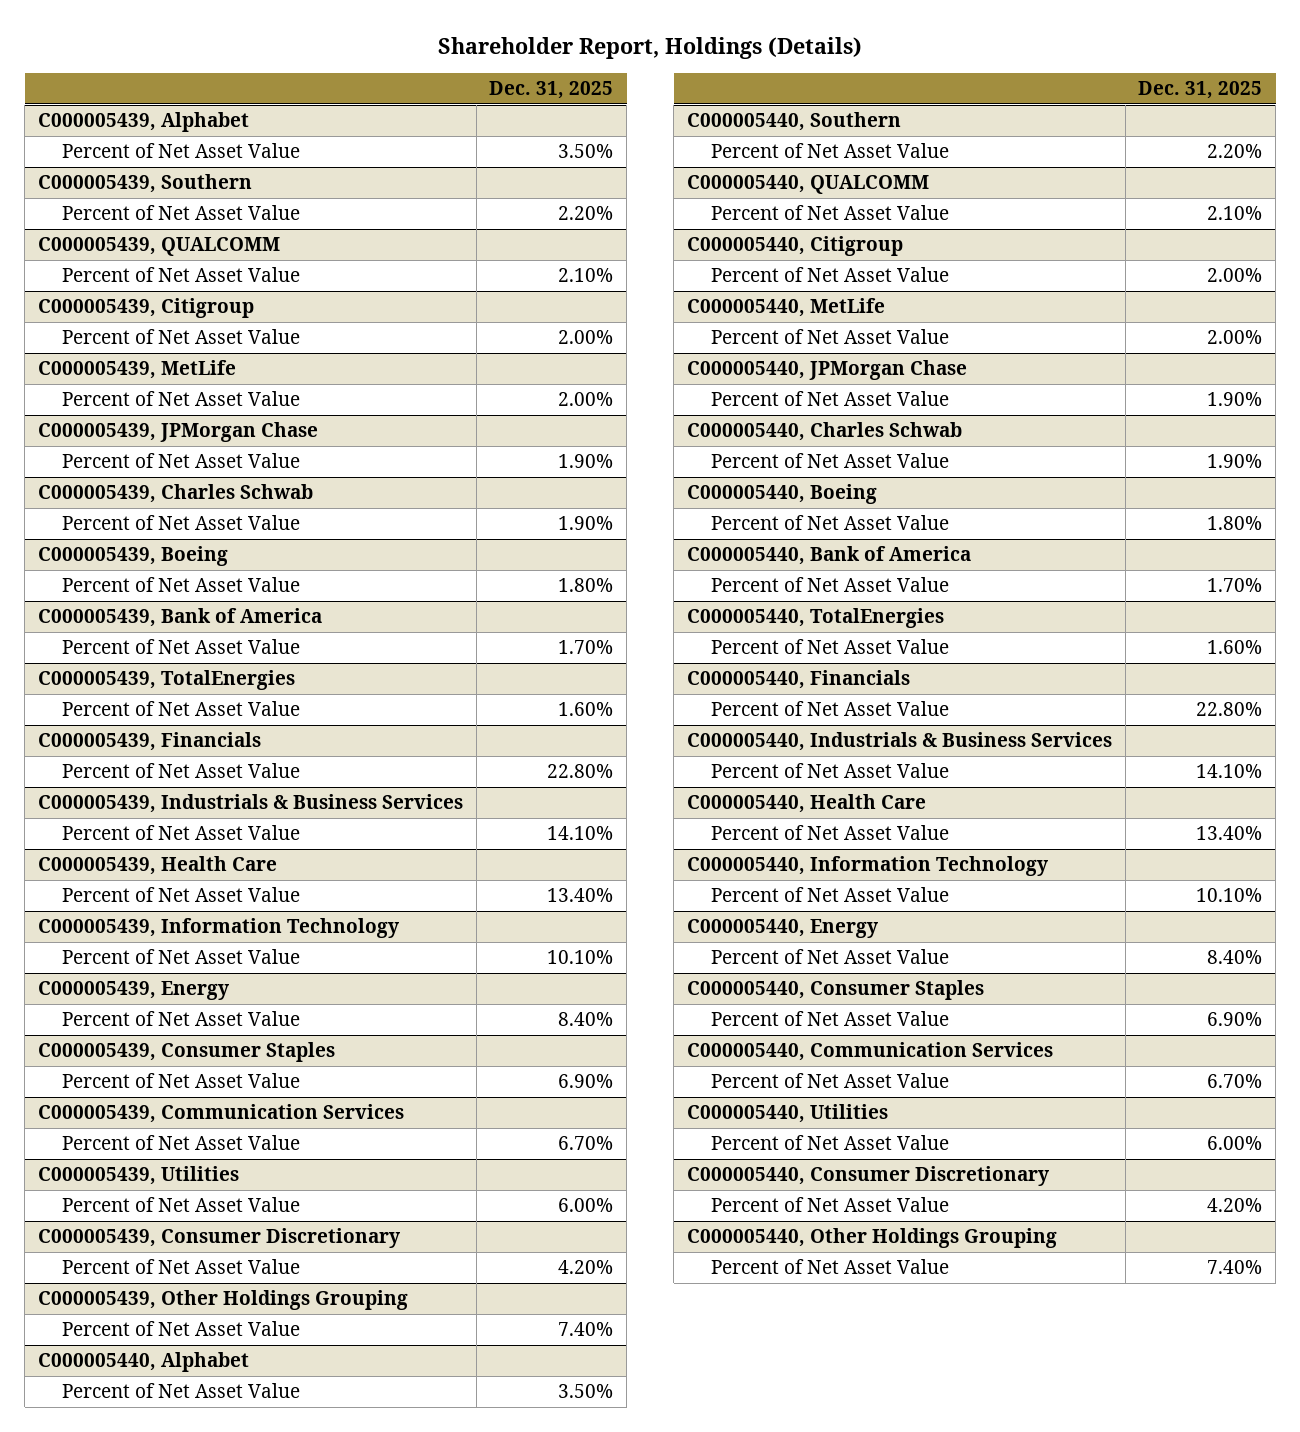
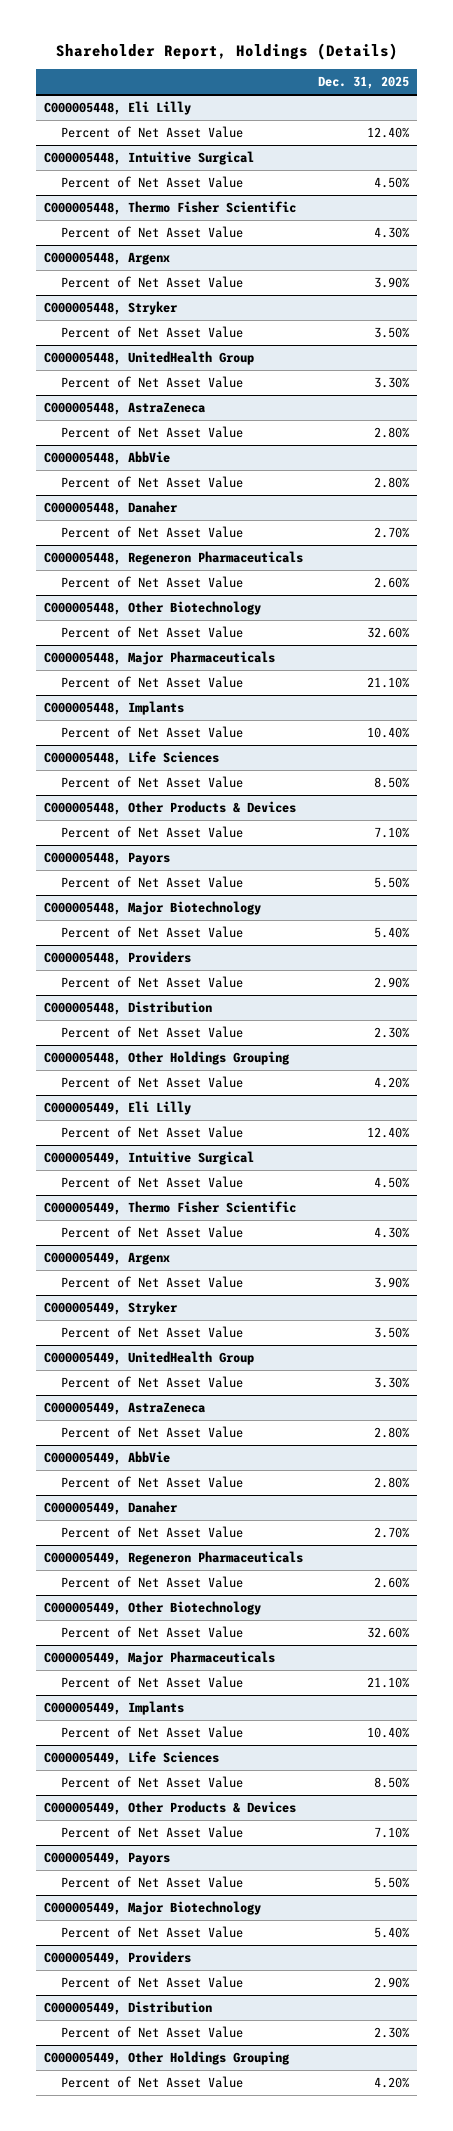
- C000005439, Alphabet
+ C000005448, Eli Lilly
+ Percent of Net Asset Value | 12.40%
+ C000005448, Intuitive Surgical
+ Percent of Net Asset Value | 4.50%
+ C000005448, Thermo Fisher Scientific
+ Percent of Net Asset Value | 4.30%
+ C000005448, Argenx
+ Percent of Net Asset Value | 3.90%
+ C000005448, Stryker
- C000005439, Southern
- Percent of Net Asset Value | 2.20%
- C000005439, QUALCOMM
- Percent of Net Asset Value | 2.10%
- C000005439, Citigroup
- Percent of Net Asset Value | 2.00%
- C000005439, MetLife
- Percent of Net Asset Value | 2.00%
- C000005439, JPMorgan Chase
- Percent of Net Asset Value | 1.90%
- C000005439, Charles Schwab
- Percent of Net Asset Value | 1.90%
- C000005439, Boeing
- Percent of Net Asset Value | 1.80%
- C000005439, Bank of America
- Percent of Net Asset Value | 1.70%
- C000005439, TotalEnergies
- Percent of Net Asset Value | 1.60%
- C000005439, Financials
- Percent of Net Asset Value | 22.80%
- C000005439, Industrials & Business Services
- Percent of Net Asset Value | 14.10%
- C000005439, Health Care
- Percent of Net Asset Value | 13.40%
- C000005439, Information Technology
- Percent of Net Asset Value | 10.10%
- C000005439, Energy
- Percent of Net Asset Value | 8.40%
- C000005439, Consumer Staples
- Percent of Net Asset Value | 6.90%
- C000005439, Communication Services
- Percent of Net Asset Value | 6.70%
- C000005439, Utilities
- Percent of Net Asset Value | 6.00%
- C000005439, Consumer Discretionary
+ C000005448, UnitedHealth Group
+ Percent of Net Asset Value | 3.30%
+ C000005448, AstraZeneca
+ Percent of Net Asset Value | 2.80%
+ C000005448, AbbVie
+ Percent of Net Asset Value | 2.80%
+ C000005448, Danaher
+ Percent of Net Asset Value | 2.70%
+ C000005448, Regeneron Pharmaceuticals
+ Percent of Net Asset Value | 2.60%
+ C000005448, Other Biotechnology
+ Percent of Net Asset Value | 32.60%
+ C000005448, Major Pharmaceuticals
+ Percent of Net Asset Value | 21.10%
+ C000005448, Implants
+ Percent of Net Asset Value | 10.40%
+ C000005448, Life Sciences
+ Percent of Net Asset Value | 8.50%
+ C000005448, Other Products & Devices
+ Percent of Net Asset Value | 7.10%
+ C000005448, Payors
+ Percent of Net Asset Value | 5.50%
+ C000005448, Major Biotechnology
+ Percent of Net Asset Value | 5.40%
+ C000005448, Providers
+ Percent of Net Asset Value | 2.90%
+ C000005448, Distribution
+ Percent of Net Asset Value | 2.30%
+ C000005448, Other Holdings Grouping
- C000005439, Other Holdings Grouping
- Percent of Net Asset Value | 7.40%
- C000005440, Alphabet
+ C000005449, Eli Lilly
+ Percent of Net Asset Value | 12.40%
+ C000005449, Intuitive Surgical
+ Percent of Net Asset Value | 4.50%
+ C000005449, Thermo Fisher Scientific
+ Percent of Net Asset Value | 4.30%
+ C000005449, Argenx
+ Percent of Net Asset Value | 3.90%
+ C000005449, Stryker
- C000005440, Southern
- Percent of Net Asset Value | 2.20%
- C000005440, QUALCOMM
- Percent of Net Asset Value | 2.10%
- C000005440, Citigroup
- Percent of Net Asset Value | 2.00%
- C000005440, MetLife
- Percent of Net Asset Value | 2.00%
- C000005440, JPMorgan Chase
- Percent of Net Asset Value | 1.90%
- C000005440, Charles Schwab
- Percent of Net Asset Value | 1.90%
- C000005440, Boeing
- Percent of Net Asset Value | 1.80%
- C000005440, Bank of America
- Percent of Net Asset Value | 1.70%
- C000005440, TotalEnergies
- Percent of Net Asset Value | 1.60%
- C000005440, Financials
- Percent of Net Asset Value | 22.80%
- C000005440, Industrials & Business Services
- Percent of Net Asset Value | 14.10%
- C000005440, Health Care
- Percent of Net Asset Value | 13.40%
- C000005440, Information Technology
- Percent of Net Asset Value | 10.10%
- C000005440, Energy
- Percent of Net Asset Value | 8.40%
- C000005440, Consumer Staples
- Percent of Net Asset Value | 6.90%
- C000005440, Communication Services
- Percent of Net Asset Value | 6.70%
- C000005440, Utilities
- Percent of Net Asset Value | 6.00%
- C000005440, Consumer Discretionary
+ C000005449, UnitedHealth Group
+ Percent of Net Asset Value | 3.30%
+ C000005449, AstraZeneca
+ Percent of Net Asset Value | 2.80%
+ C000005449, AbbVie
+ Percent of Net Asset Value | 2.80%
+ C000005449, Danaher
+ Percent of Net Asset Value | 2.70%
+ C000005449, Regeneron Pharmaceuticals
+ Percent of Net Asset Value | 2.60%
+ C000005449, Other Biotechnology
+ Percent of Net Asset Value | 32.60%
+ C000005449, Major Pharmaceuticals
+ Percent of Net Asset Value | 21.10%
+ C000005449, Implants
+ Percent of Net Asset Value | 10.40%
+ C000005449, Life Sciences
+ Percent of Net Asset Value | 8.50%
+ C000005449, Other Products & Devices
+ Percent of Net Asset Value | 7.10%
+ C000005449, Payors
+ Percent of Net Asset Value | 5.50%
+ C000005449, Major Biotechnology
+ Percent of Net Asset Value | 5.40%
+ C000005449, Providers
+ Percent of Net Asset Value | 2.90%
+ C000005449, Distribution
+ Percent of Net Asset Value | 2.30%
+ C000005449, Other Holdings Grouping
- C000005440, Other Holdings Grouping
- Percent of Net Asset Value | 7.40%

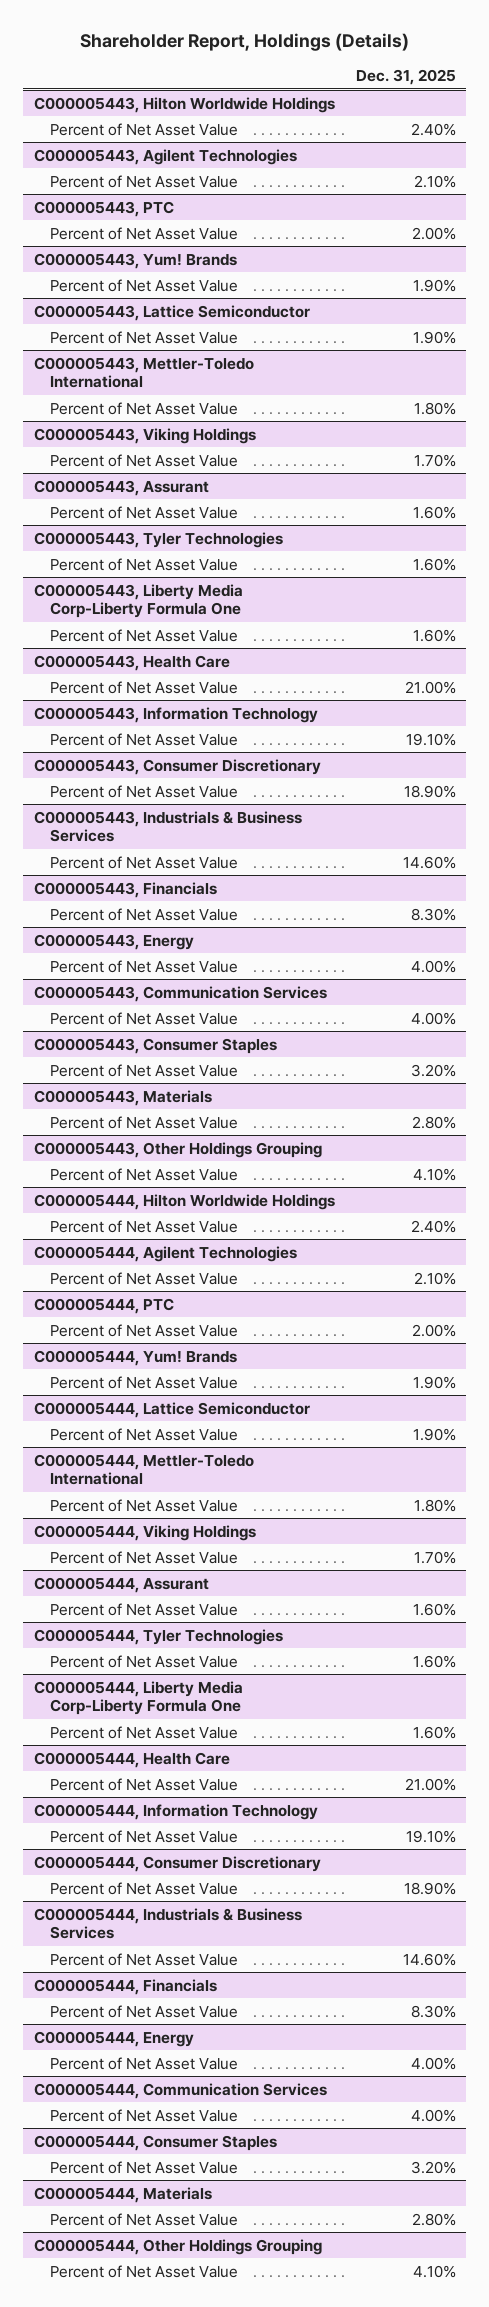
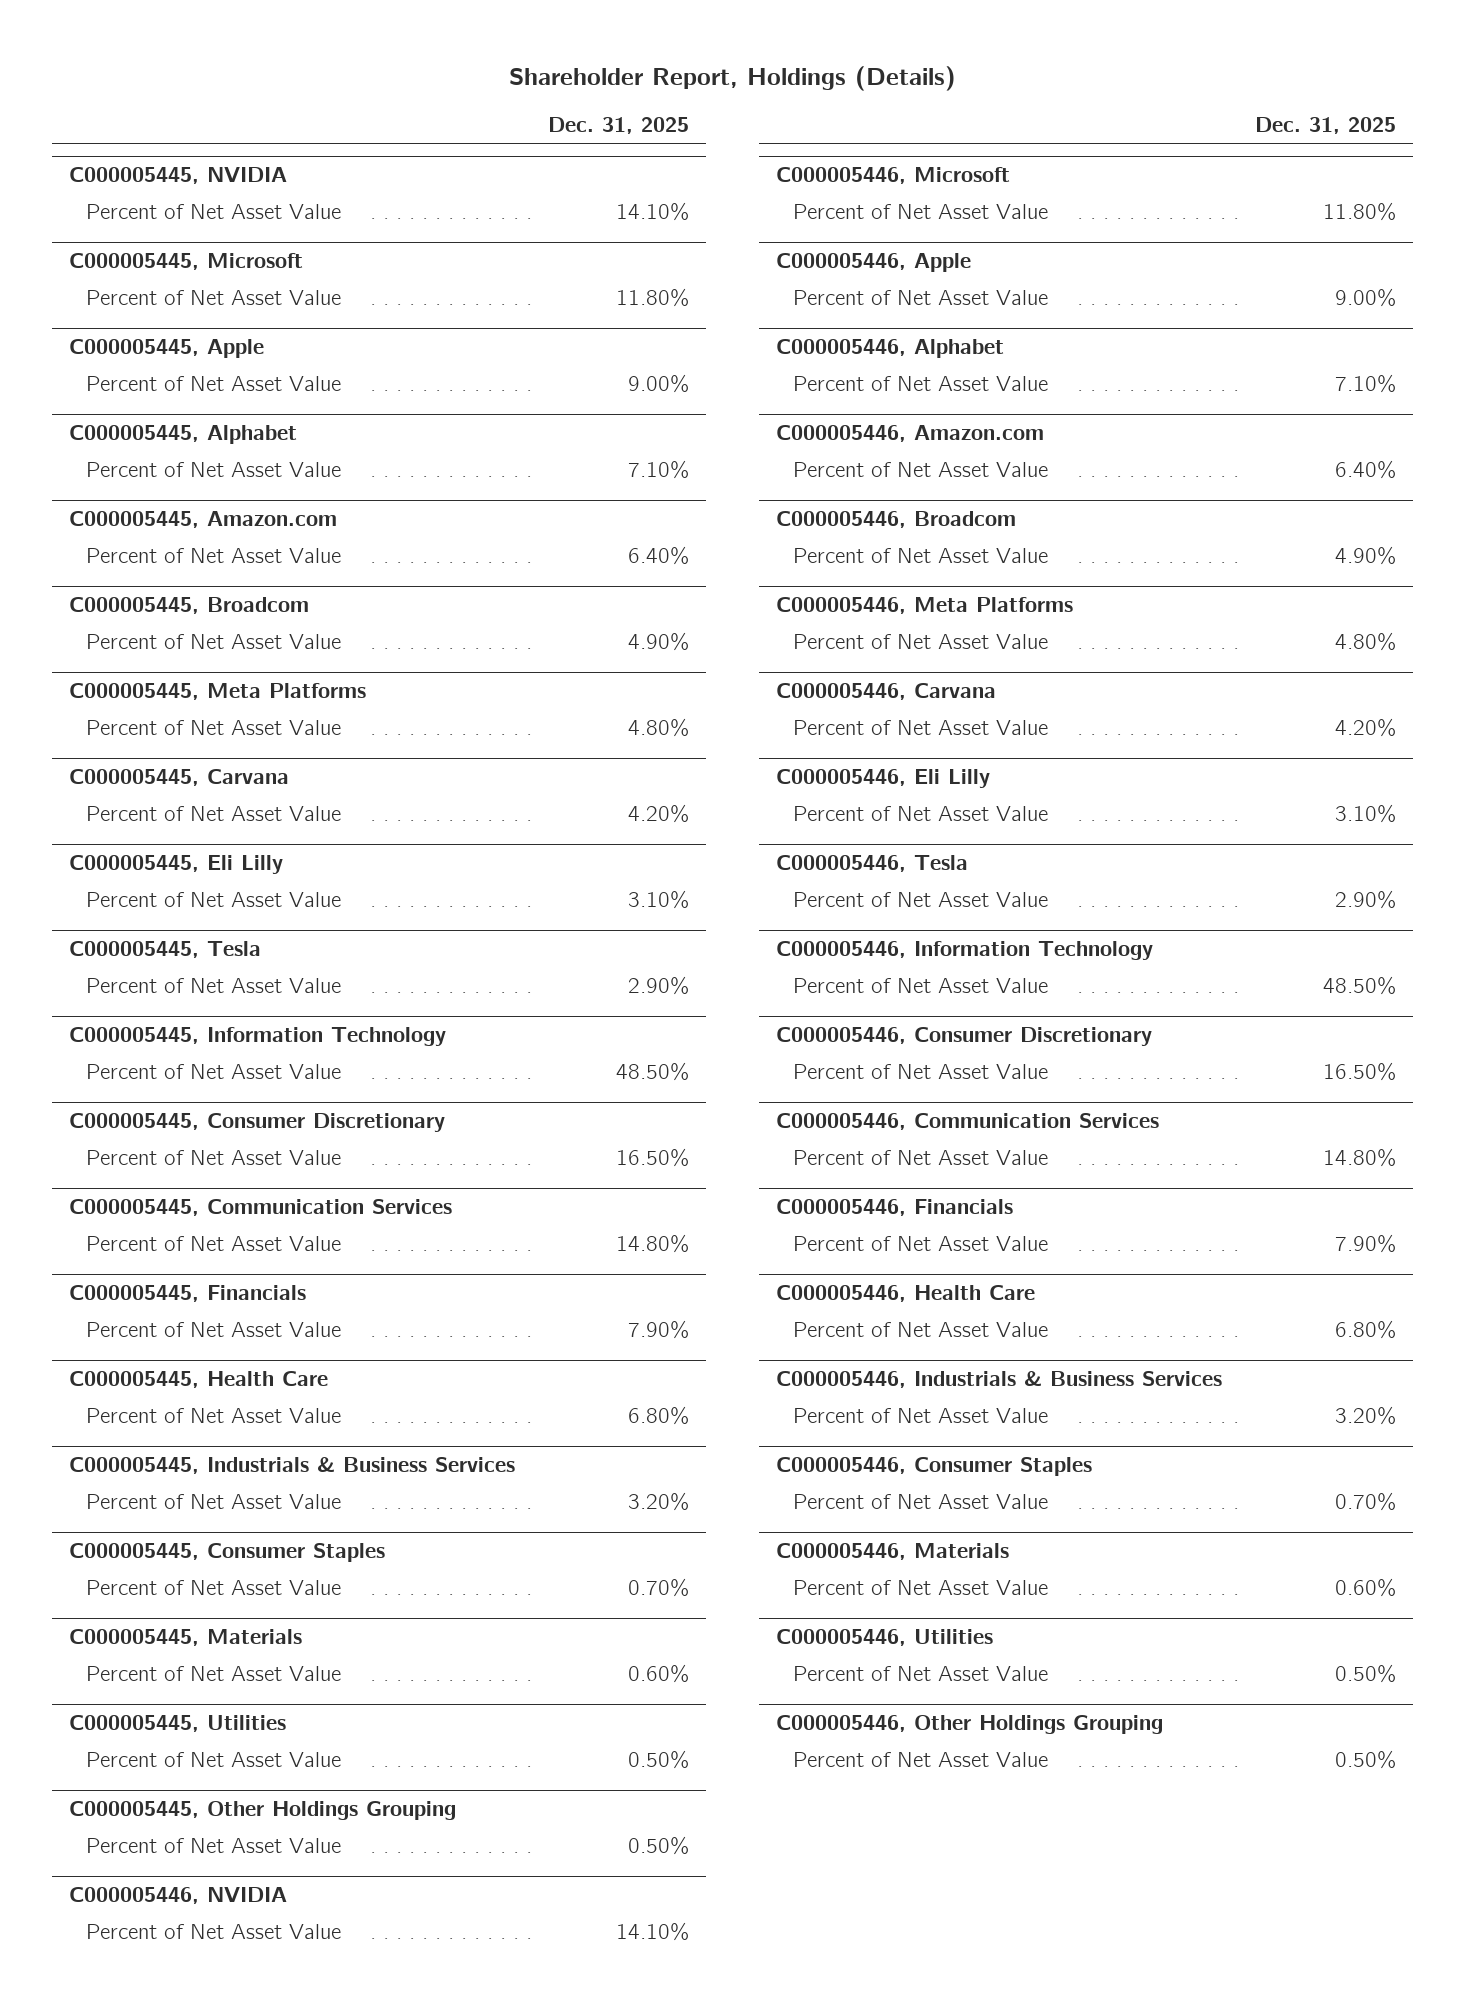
- C000005443, Hilton Worldwide Holdings
- Percent of Net Asset Value | 2.40%
- C000005443, Agilent Technologies
- Percent of Net Asset Value | 2.10%
- C000005443, PTC
- Percent of Net Asset Value | 2.00%
- C000005443, Yum! Brands
- Percent of Net Asset Value | 1.90%
- C000005443, Lattice Semiconductor
- Percent of Net Asset Value | 1.90%
- C000005443, Mettler-Toledo International
- Percent of Net Asset Value | 1.80%
- C000005443, Viking Holdings
- Percent of Net Asset Value | 1.70%
- C000005443, Assurant
- Percent of Net Asset Value | 1.60%
- C000005443, Tyler Technologies
- Percent of Net Asset Value | 1.60%
- C000005443, Liberty Media Corp-Liberty Formula One
- Percent of Net Asset Value | 1.60%
- C000005443, Health Care
- Percent of Net Asset Value | 21.00%
- C000005443, Information Technology
- Percent of Net Asset Value | 19.10%
- C000005443, Consumer Discretionary
- Percent of Net Asset Value | 18.90%
- C000005443, Industrials & Business Services
- Percent of Net Asset Value | 14.60%
- C000005443, Financials
- Percent of Net Asset Value | 8.30%
- C000005443, Energy
- Percent of Net Asset Value | 4.00%
- C000005443, Communication Services
- Percent of Net Asset Value | 4.00%
- C000005443, Consumer Staples
+ C000005445, NVIDIA
+ Percent of Net Asset Value | 14.10%
+ C000005445, Microsoft
+ Percent of Net Asset Value | 11.80%
+ C000005445, Apple
+ Percent of Net Asset Value | 9.00%
+ C000005445, Alphabet
+ Percent of Net Asset Value | 7.10%
+ C000005445, Amazon.com
+ Percent of Net Asset Value | 6.40%
+ C000005445, Broadcom
+ Percent of Net Asset Value | 4.90%
+ C000005445, Meta Platforms
+ Percent of Net Asset Value | 4.80%
+ C000005445, Carvana
+ Percent of Net Asset Value | 4.20%
+ C000005445, Eli Lilly
+ Percent of Net Asset Value | 3.10%
+ C000005445, Tesla
+ Percent of Net Asset Value | 2.90%
+ C000005445, Information Technology
+ Percent of Net Asset Value | 48.50%
+ C000005445, Consumer Discretionary
+ Percent of Net Asset Value | 16.50%
+ C000005445, Communication Services
+ Percent of Net Asset Value | 14.80%
+ C000005445, Financials
+ Percent of Net Asset Value | 7.90%
+ C000005445, Health Care
+ Percent of Net Asset Value | 6.80%
+ C000005445, Industrials & Business Services
- C000005443, Materials
- Percent of Net Asset Value | 2.80%
- C000005443, Other Holdings Grouping
- Percent of Net Asset Value | 4.10%
- C000005444, Hilton Worldwide Holdings
- Percent of Net Asset Value | 2.40%
- C000005444, Agilent Technologies
- Percent of Net Asset Value | 2.10%
- C000005444, PTC
- Percent of Net Asset Value | 2.00%
- C000005444, Yum! Brands
- Percent of Net Asset Value | 1.90%
- C000005444, Lattice Semiconductor
- Percent of Net Asset Value | 1.90%
- C000005444, Mettler-Toledo International
- Percent of Net Asset Value | 1.80%
- C000005444, Viking Holdings
- Percent of Net Asset Value | 1.70%
- C000005444, Assurant
- Percent of Net Asset Value | 1.60%
- C000005444, Tyler Technologies
- Percent of Net Asset Value | 1.60%
- C000005444, Liberty Media Corp-Liberty Formula One
- Percent of Net Asset Value | 1.60%
- C000005444, Health Care
- Percent of Net Asset Value | 21.00%
- C000005444, Information Technology
- Percent of Net Asset Value | 19.10%
- C000005444, Consumer Discretionary
- Percent of Net Asset Value | 18.90%
- C000005444, Industrials & Business Services
- Percent of Net Asset Value | 14.60%
- C000005444, Financials
- Percent of Net Asset Value | 8.30%
- C000005444, Energy
- Percent of Net Asset Value | 4.00%
- C000005444, Communication Services
- Percent of Net Asset Value | 4.00%
- C000005444, Consumer Staples
+ C000005445, Consumer Staples
+ Percent of Net Asset Value | 0.70%
+ C000005445, Materials
+ Percent of Net Asset Value | 0.60%
+ C000005445, Utilities
+ Percent of Net Asset Value | 0.50%
+ C000005445, Other Holdings Grouping
+ Percent of Net Asset Value | 0.50%
+ C000005446, NVIDIA
+ Percent of Net Asset Value | 14.10%
+ C000005446, Microsoft
+ Percent of Net Asset Value | 11.80%
+ C000005446, Apple
+ Percent of Net Asset Value | 9.00%
+ C000005446, Alphabet
+ Percent of Net Asset Value | 7.10%
+ C000005446, Amazon.com
+ Percent of Net Asset Value | 6.40%
+ C000005446, Broadcom
+ Percent of Net Asset Value | 4.90%
+ C000005446, Meta Platforms
+ Percent of Net Asset Value | 4.80%
+ C000005446, Carvana
+ Percent of Net Asset Value | 4.20%
+ C000005446, Eli Lilly
+ Percent of Net Asset Value | 3.10%
+ C000005446, Tesla
+ Percent of Net Asset Value | 2.90%
+ C000005446, Information Technology
+ Percent of Net Asset Value | 48.50%
+ C000005446, Consumer Discretionary
+ Percent of Net Asset Value | 16.50%
+ C000005446, Communication Services
+ Percent of Net Asset Value | 14.80%
+ C000005446, Financials
+ Percent of Net Asset Value | 7.90%
+ C000005446, Health Care
+ Percent of Net Asset Value | 6.80%
+ C000005446, Industrials & Business Services
- C000005444, Materials
- Percent of Net Asset Value | 2.80%
- C000005444, Other Holdings Grouping
- Percent of Net Asset Value | 4.10%
+ C000005446, Consumer Staples
+ Percent of Net Asset Value | 0.70%
+ C000005446, Materials
+ Percent of Net Asset Value | 0.60%
+ C000005446, Utilities
+ Percent of Net Asset Value | 0.50%
+ C000005446, Other Holdings Grouping
+ Percent of Net Asset Value | 0.50%

